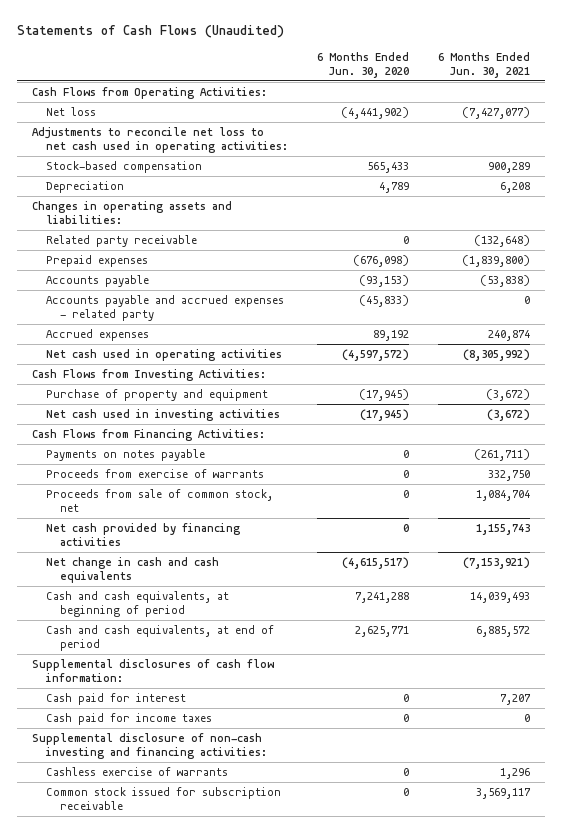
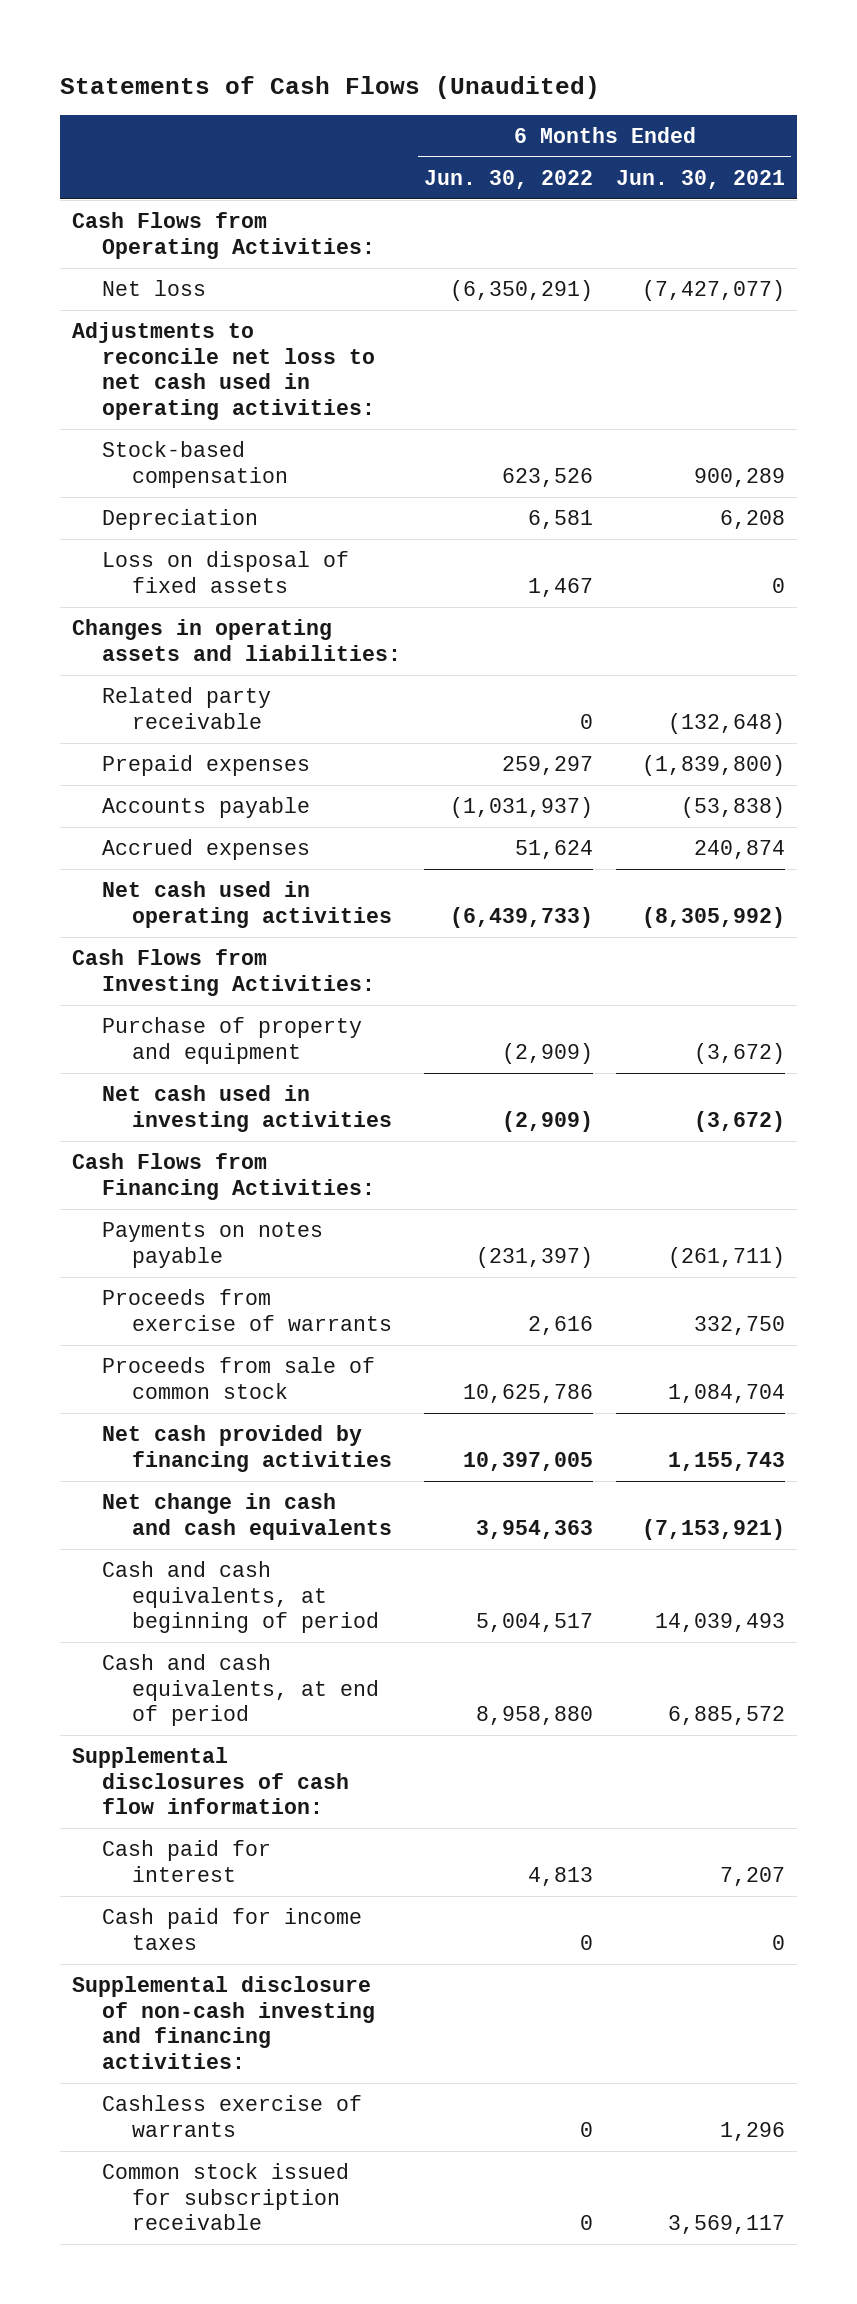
- | 6 Months Ended Jun. 30, 2020 | 6 Months Ended Jun. 30, 2021
+ | 6 Months Ended Jun. 30, 2022 | 6 Months Ended Jun. 30, 2021
+ Loss on disposal of fixed assets | 1,467 | 0
- Accounts payable and accrued expenses - related party | (45,833) | 0
- Proceeds from sale of common stock, net | 0 | 1,084,704
+ Proceeds from sale of common stock | 10,625,786 | 1,084,704

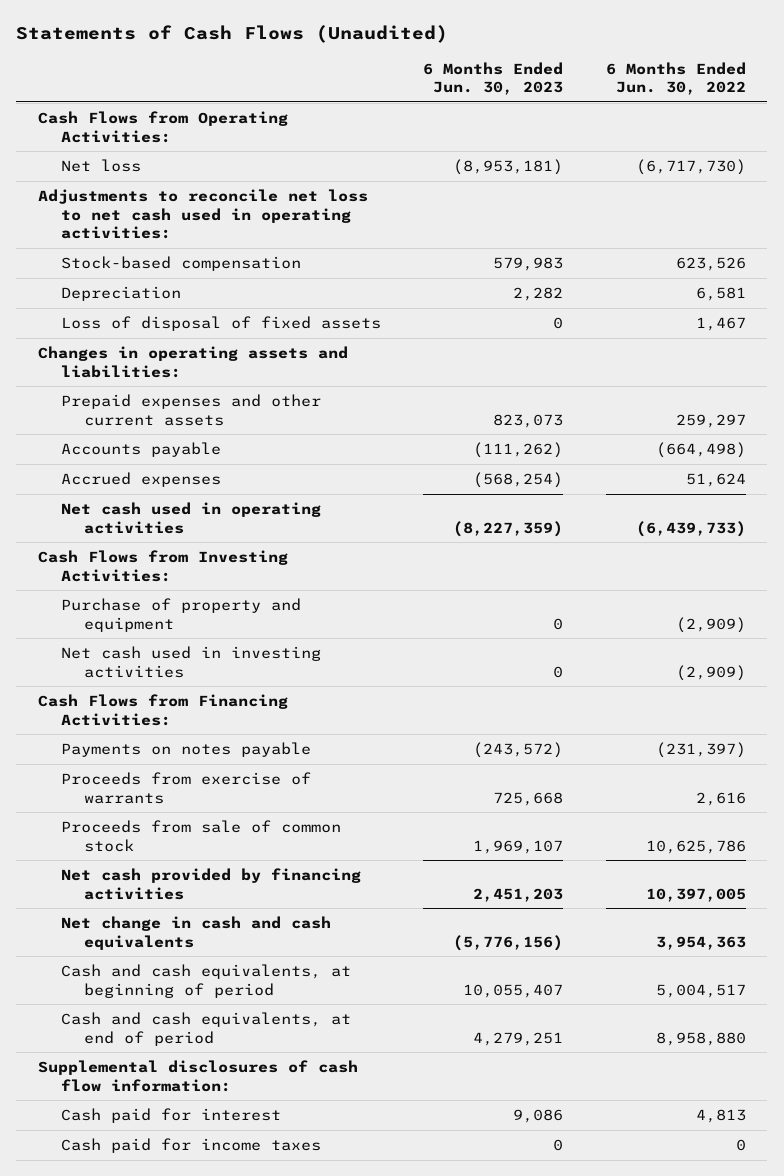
- | 6 Months Ended Jun. 30, 2022 | 6 Months Ended Jun. 30, 2021
+ | 6 Months Ended Jun. 30, 2023 | 6 Months Ended Jun. 30, 2022
- Net loss | (6,350,291) | (7,427,077)
+ Net loss | (8,953,181) | (6,717,730)
- Loss on disposal of fixed assets | 1,467 | 0
+ Loss of disposal of fixed assets | 0 | 1,467
- Related party receivable | 0 | (132,648)
- Prepaid expenses | 259,297 | (1,839,800)
- Accounts payable | (1,031,937) | (53,838)
+ Prepaid expenses and other current assets | 823,073 | 259,297
+ Accounts payable | (111,262) | (664,498)
- Supplemental disclosure of non-cash investing and financing activities:
- Cashless exercise of warrants | 0 | 1,296
- Common stock issued for subscription receivable | 0 | 3,569,117

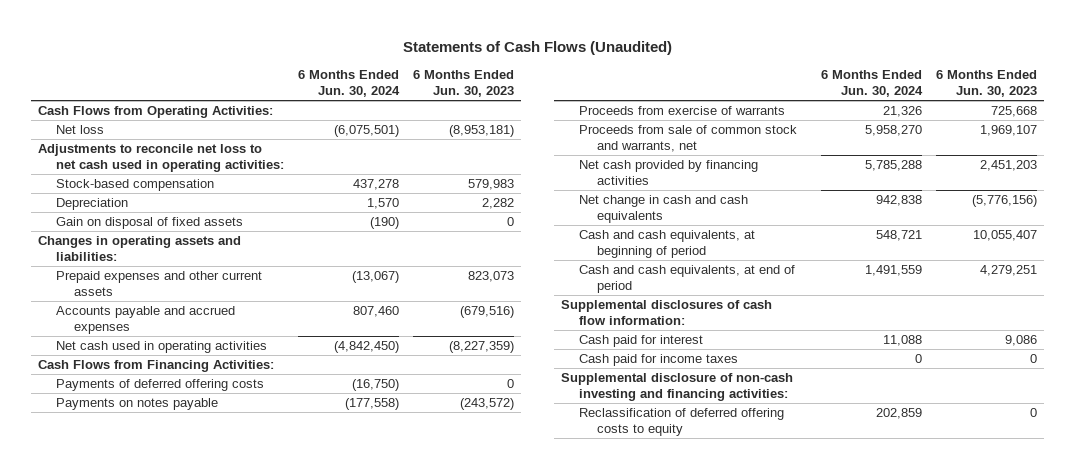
- | 6 Months Ended Jun. 30, 2023 | 6 Months Ended Jun. 30, 2022
+ | 6 Months Ended Jun. 30, 2024 | 6 Months Ended Jun. 30, 2023
- Loss of disposal of fixed assets | 0 | 1,467
+ Gain on disposal of fixed assets | (190) | 0
- Accounts payable | (111,262) | (664,498)
- Accrued expenses | (568,254) | 51,624
+ Accounts payable and accrued expenses | 807,460 | (679,516)
- Cash Flows from Investing Activities:
- Purchase of property and equipment | 0 | (2,909)
- Net cash used in investing activities | 0 | (2,909)
+ Payments of deferred offering costs | (16,750) | 0
- Proceeds from sale of common stock | 1,969,107 | 10,625,786
+ Proceeds from sale of common stock and warrants, net | 5,958,270 | 1,969,107
+ Supplemental disclosure of non-cash investing and financing activities:
+ Reclassification of deferred offering costs to equity | 202,859 | 0

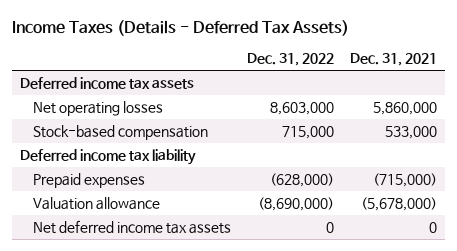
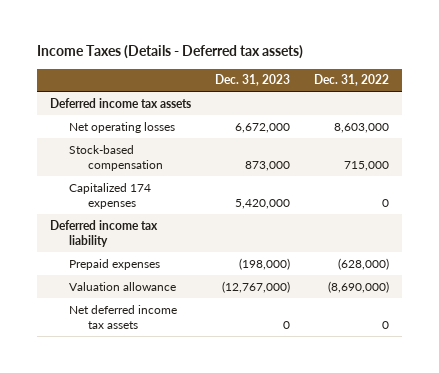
- Income Taxes (Details - Deferred Tax Assets)
+ Income Taxes (Details - Deferred tax assets)
- | Dec. 31, 2022 | Dec. 31, 2021
+ | Dec. 31, 2023 | Dec. 31, 2022
+ Capitalized 174 expenses | 5,420,000 | 0

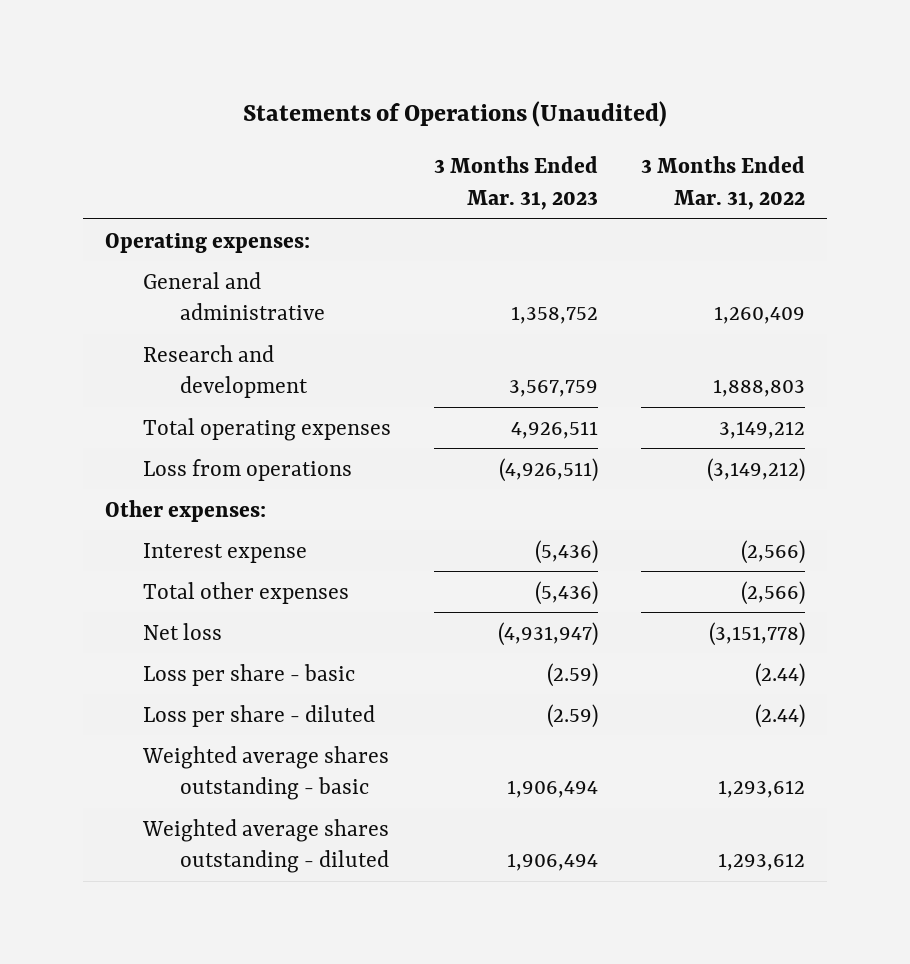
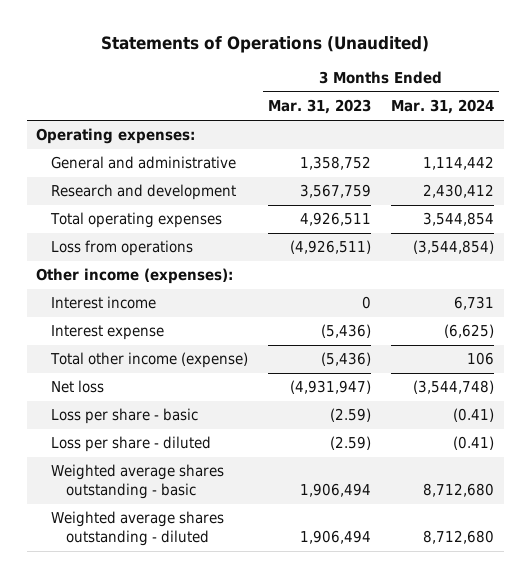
- | 3 Months Ended Mar. 31, 2023 | 3 Months Ended Mar. 31, 2022
+ | 3 Months Ended Mar. 31, 2023 | 3 Months Ended Mar. 31, 2024
- Other expenses:
+ Other income (expenses):
+ Interest income | 0 | 6,731
- Total other expenses | (5,436) | (2,566)
+ Total other income (expense) | (5,436) | 106

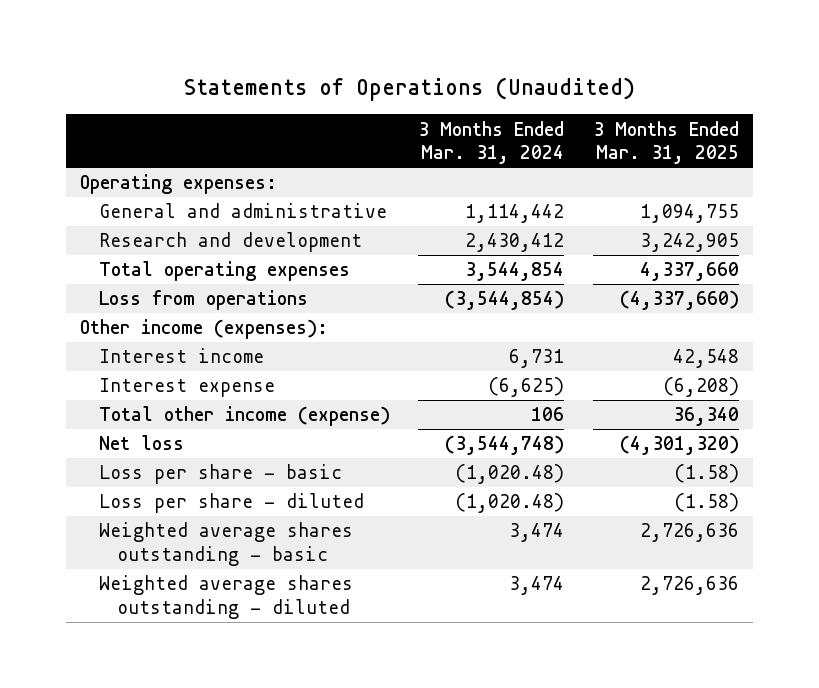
- | 3 Months Ended Mar. 31, 2023 | 3 Months Ended Mar. 31, 2024
+ | 3 Months Ended Mar. 31, 2024 | 3 Months Ended Mar. 31, 2025
- Loss per share - basic | (2.59) | (0.41)
- Loss per share - diluted | (2.59) | (0.41)
- Weighted average shares outstanding - basic | 1,906,494 | 8,712,680
- Weighted average shares outstanding - diluted | 1,906,494 | 8,712,680
+ Loss per share - basic | (1,020.48) | (1.58)
+ Loss per share - diluted | (1,020.48) | (1.58)
+ Weighted average shares outstanding - basic | 3,474 | 2,726,636
+ Weighted average shares outstanding - diluted | 3,474 | 2,726,636

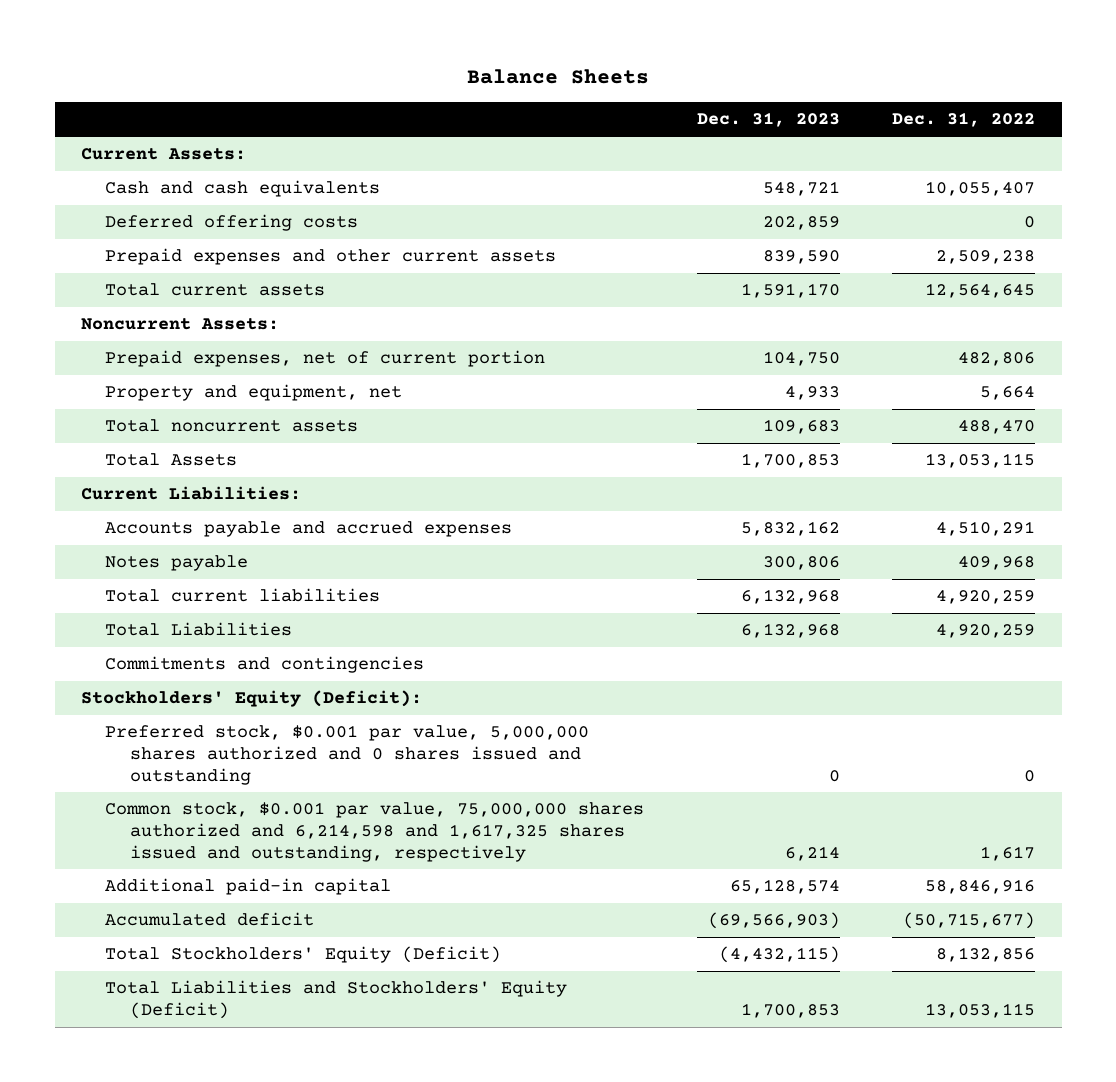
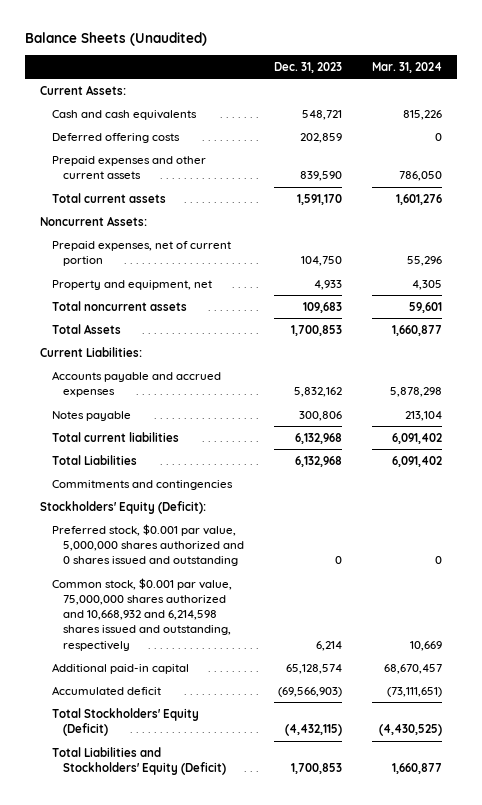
- Balance Sheets
+ Balance Sheets (Unaudited)
- | Dec. 31, 2023 | Dec. 31, 2022
+ | Dec. 31, 2023 | Mar. 31, 2024
- Common stock, $0.001 par value, 75,000,000 shares authorized and 6,214,598 and 1,617,325 shares issued and outstanding, respectively | 6,214 | 1,617
+ Common stock, $0.001 par value, 75,000,000 shares authorized and 10,668,932 and 6,214,598 shares issued and outstanding, respectively | 6,214 | 10,669

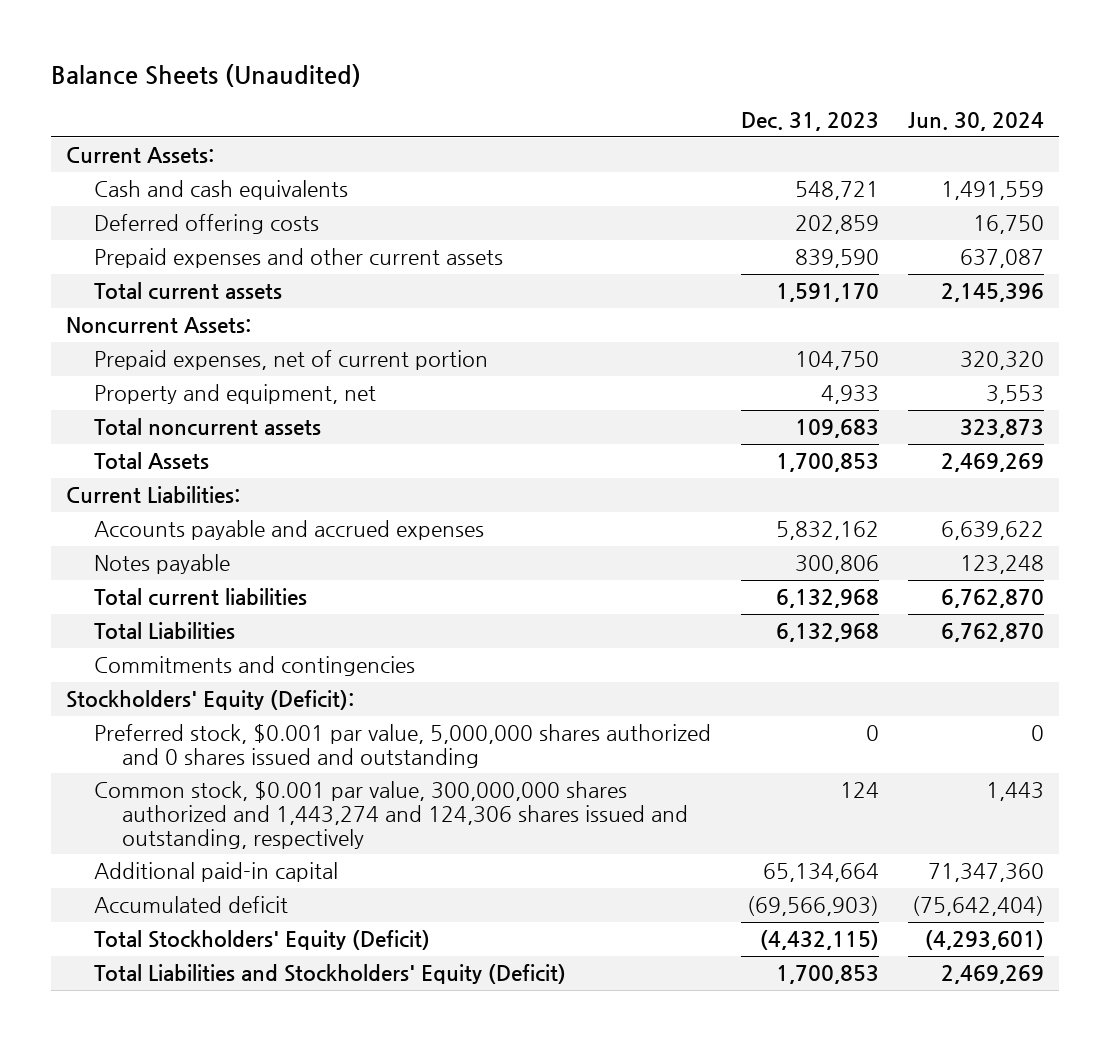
- | Dec. 31, 2023 | Mar. 31, 2024
+ | Dec. 31, 2023 | Jun. 30, 2024
- Common stock, $0.001 par value, 75,000,000 shares authorized and 10,668,932 and 6,214,598 shares issued and outstanding, respectively | 6,214 | 10,669
- Additional paid-in capital | 65,128,574 | 68,670,457
+ Common stock, $0.001 par value, 300,000,000 shares authorized and 1,443,274 and 124,306 shares issued and outstanding, respectively | 124 | 1,443
+ Additional paid-in capital | 65,134,664 | 71,347,360

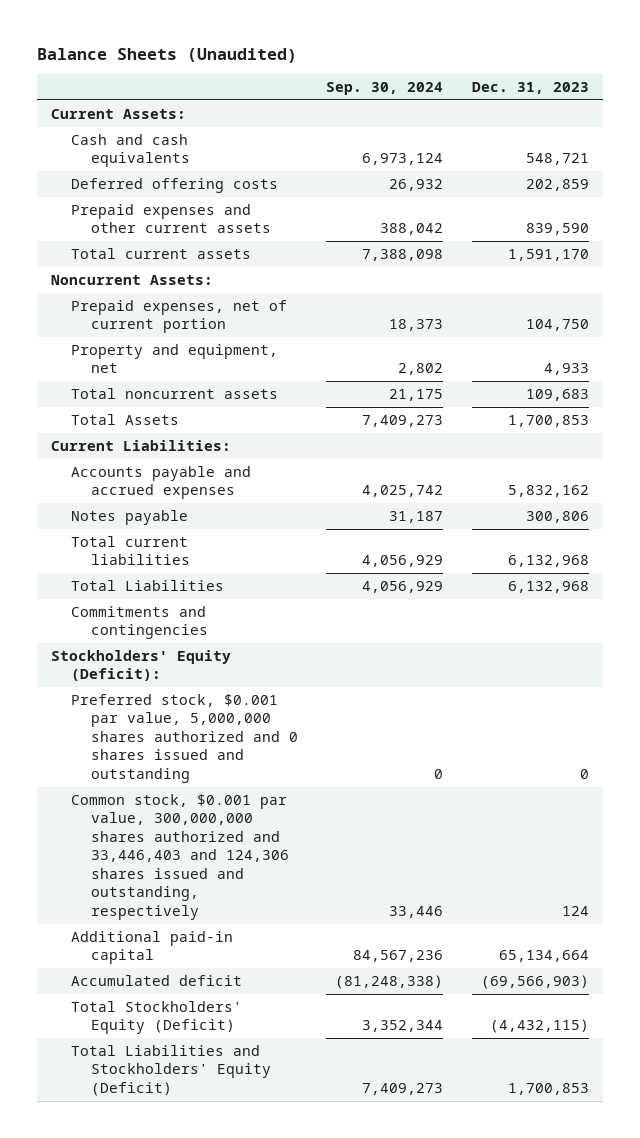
- | Dec. 31, 2023 | Jun. 30, 2024
+ | Sep. 30, 2024 | Dec. 31, 2023
- Common stock, $0.001 par value, 300,000,000 shares authorized and 1,443,274 and 124,306 shares issued and outstanding, respectively | 124 | 1,443
+ Common stock, $0.001 par value, 300,000,000 shares authorized and 33,446,403 and 124,306 shares issued and outstanding, respectively | 33,446 | 124

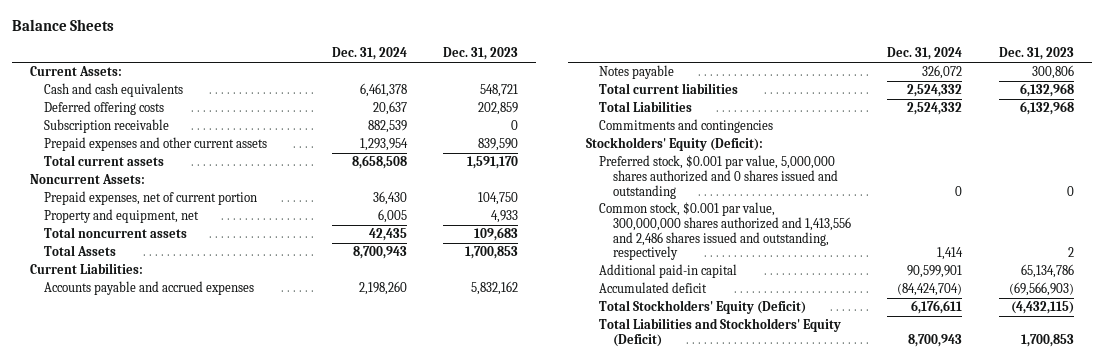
- Balance Sheets (Unaudited)
+ Balance Sheets
- | Sep. 30, 2024 | Dec. 31, 2023
+ | Dec. 31, 2024 | Dec. 31, 2023
+ Subscription receivable | 882,539 | 0
- Common stock, $0.001 par value, 300,000,000 shares authorized and 33,446,403 and 124,306 shares issued and outstanding, respectively | 33,446 | 124
- Additional paid-in capital | 84,567,236 | 65,134,664
+ Common stock, $0.001 par value, 300,000,000 shares authorized and 1,413,556 and 2,486 shares issued and outstanding, respectively | 1,414 | 2
+ Additional paid-in capital | 90,599,901 | 65,134,786

